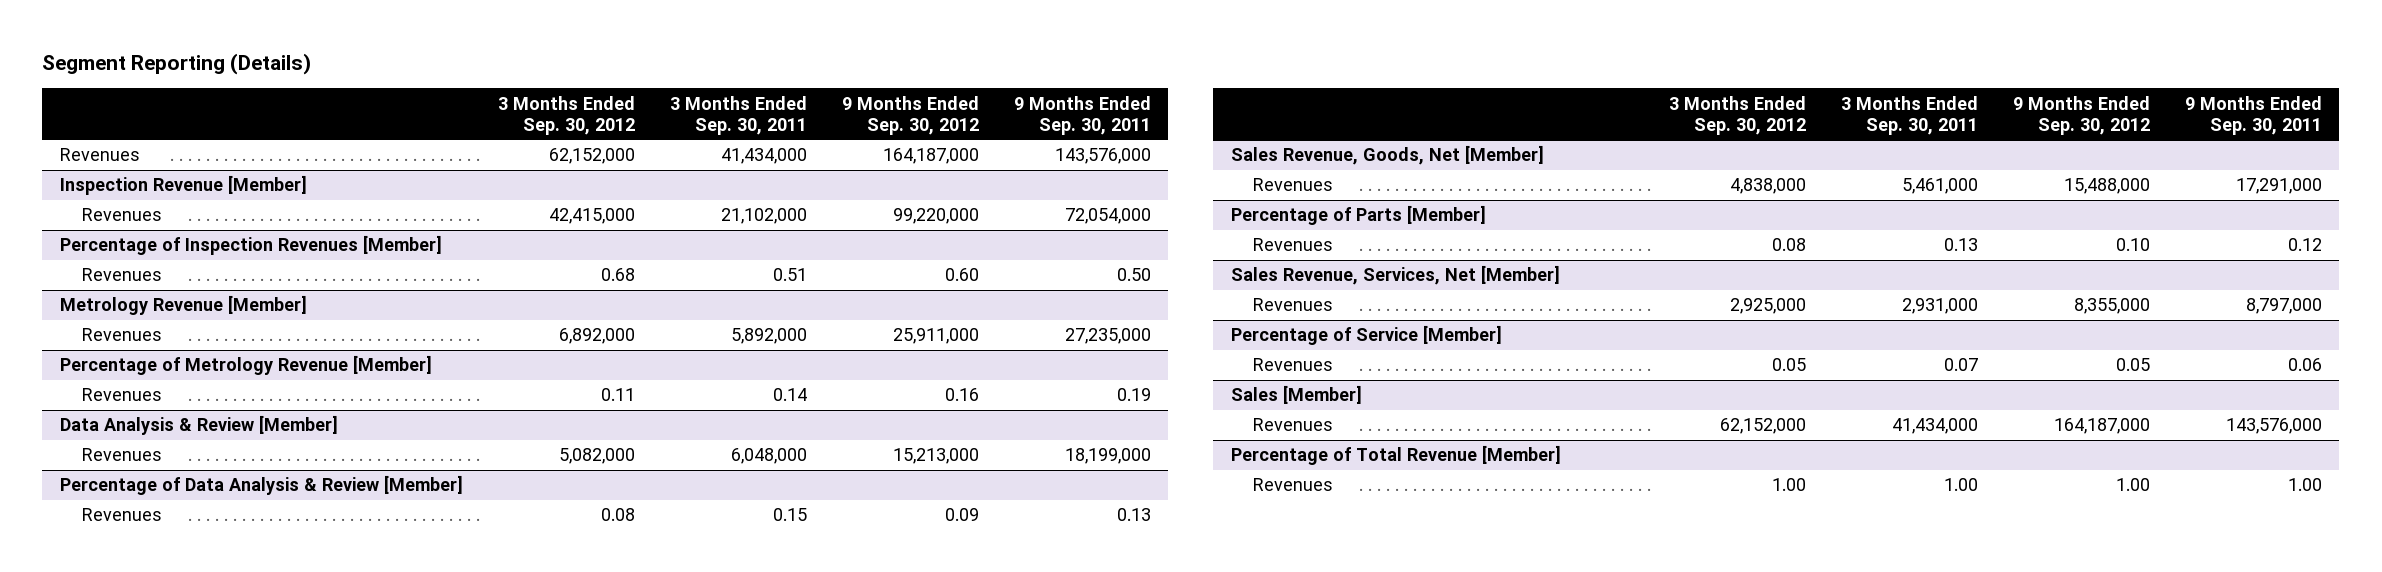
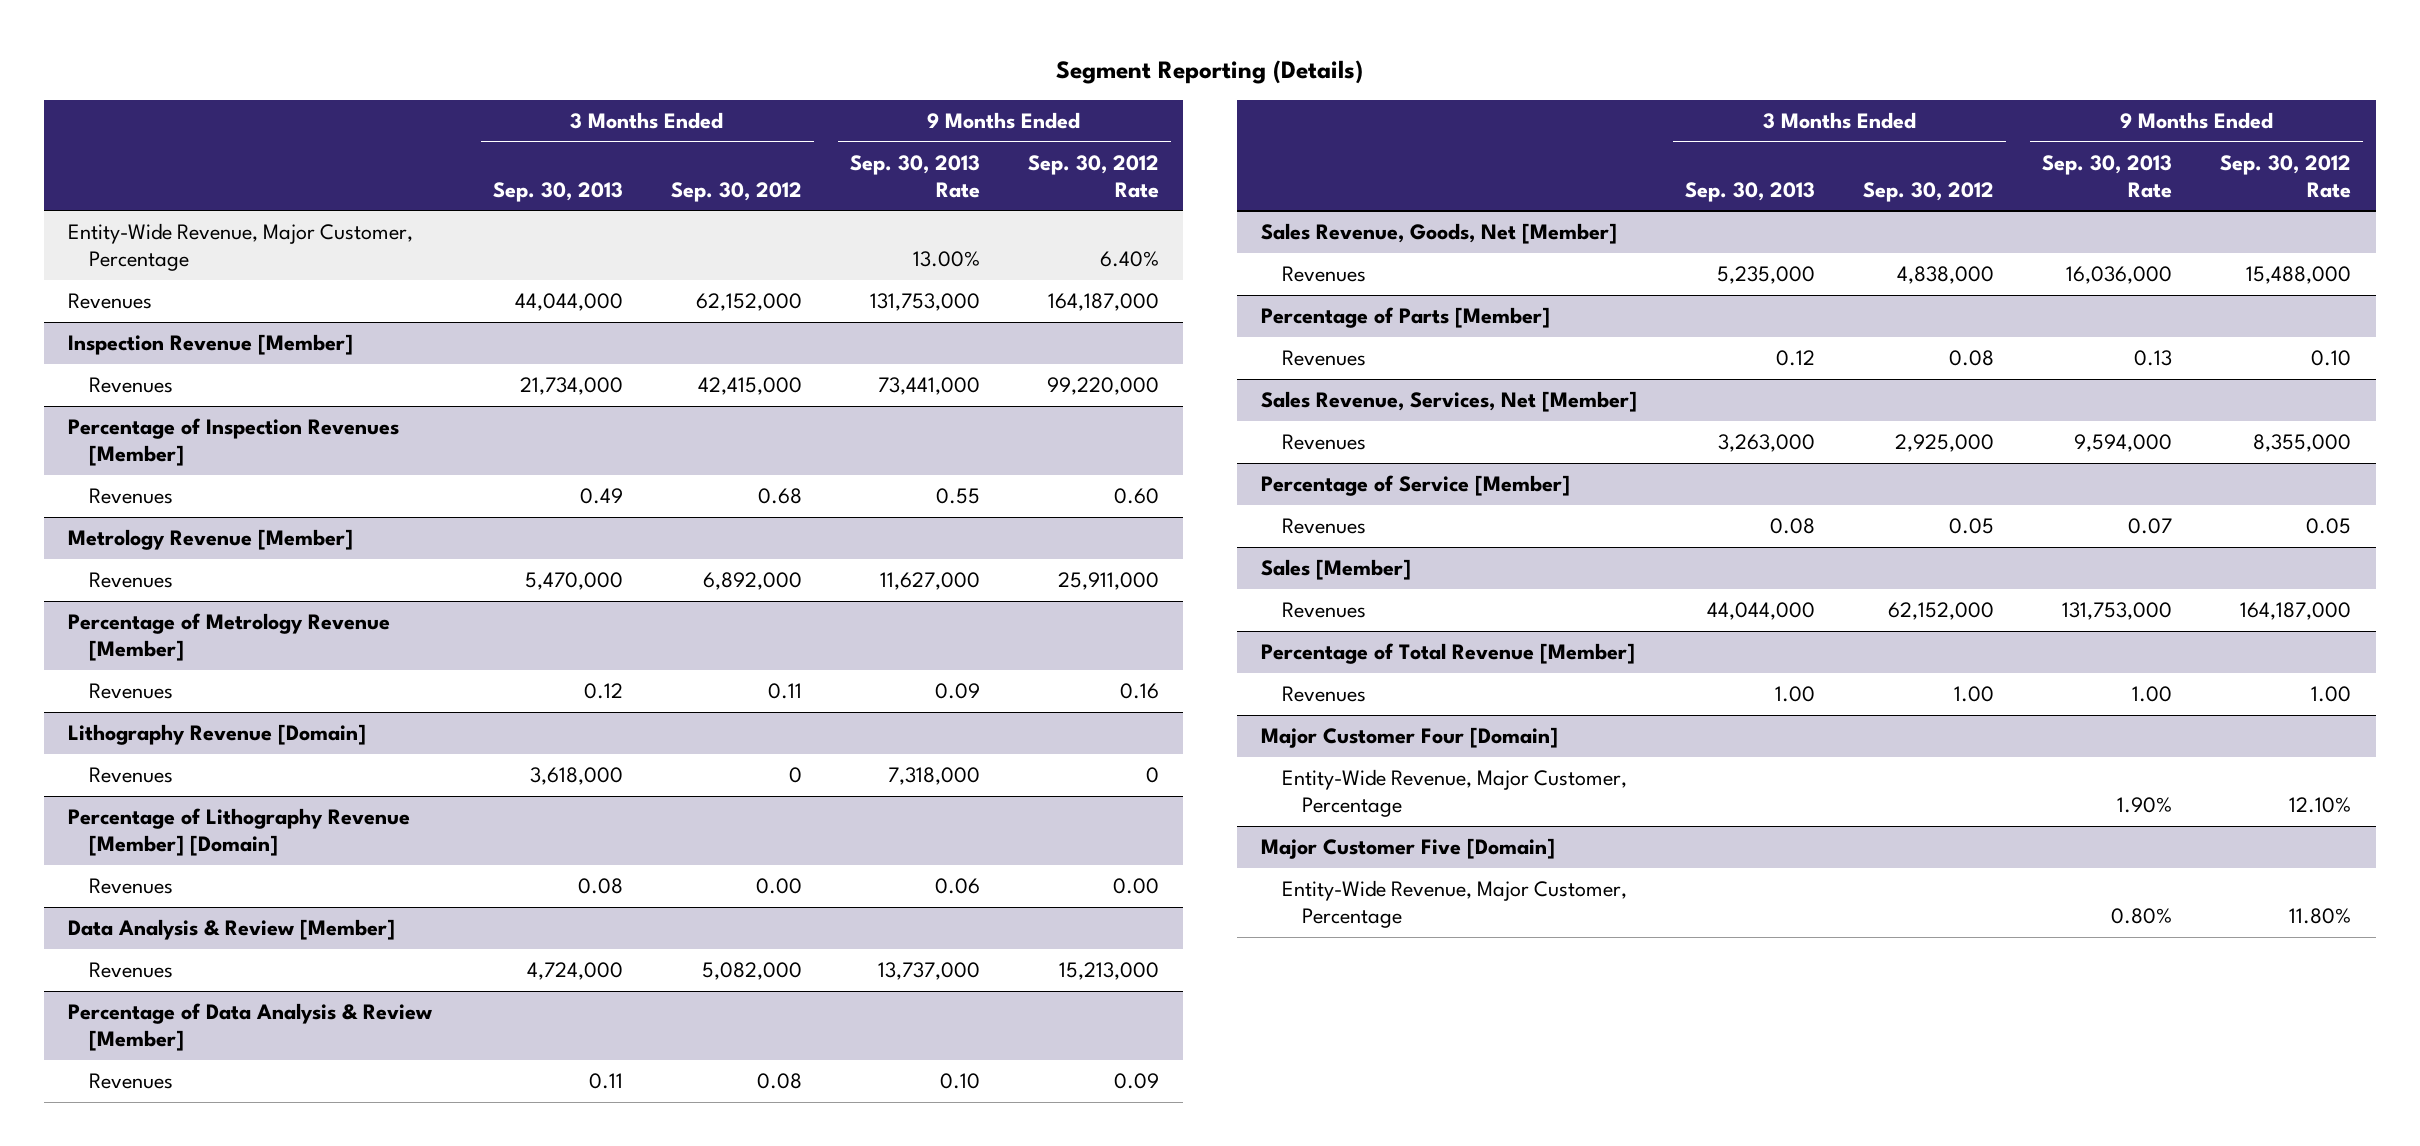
- | 3 Months Ended Sep. 30, 2012 | 3 Months Ended Sep. 30, 2011 | 9 Months Ended Sep. 30, 2012 | 9 Months Ended Sep. 30, 2011
+ | 3 Months Ended Sep. 30, 2013 | 3 Months Ended Sep. 30, 2012 | 9 Months Ended Sep. 30, 2013 Rate | 9 Months Ended Sep. 30, 2012 Rate
+ Entity-Wide Revenue, Major Customer, Percentage | | | 13.00% | 6.40%
+ Lithography Revenue [Domain]
+ Revenues | 3,618,000 | 0 | 7,318,000 | 0
+ Percentage of Lithography Revenue [Member] [Domain]
+ Revenues | 0.08 | 0.00 | 0.06 | 0.00
+ Major Customer Four [Domain]
+ Entity-Wide Revenue, Major Customer, Percentage | | | 1.90% | 12.10%
+ Major Customer Five [Domain]
+ Entity-Wide Revenue, Major Customer, Percentage | | | 0.80% | 11.80%

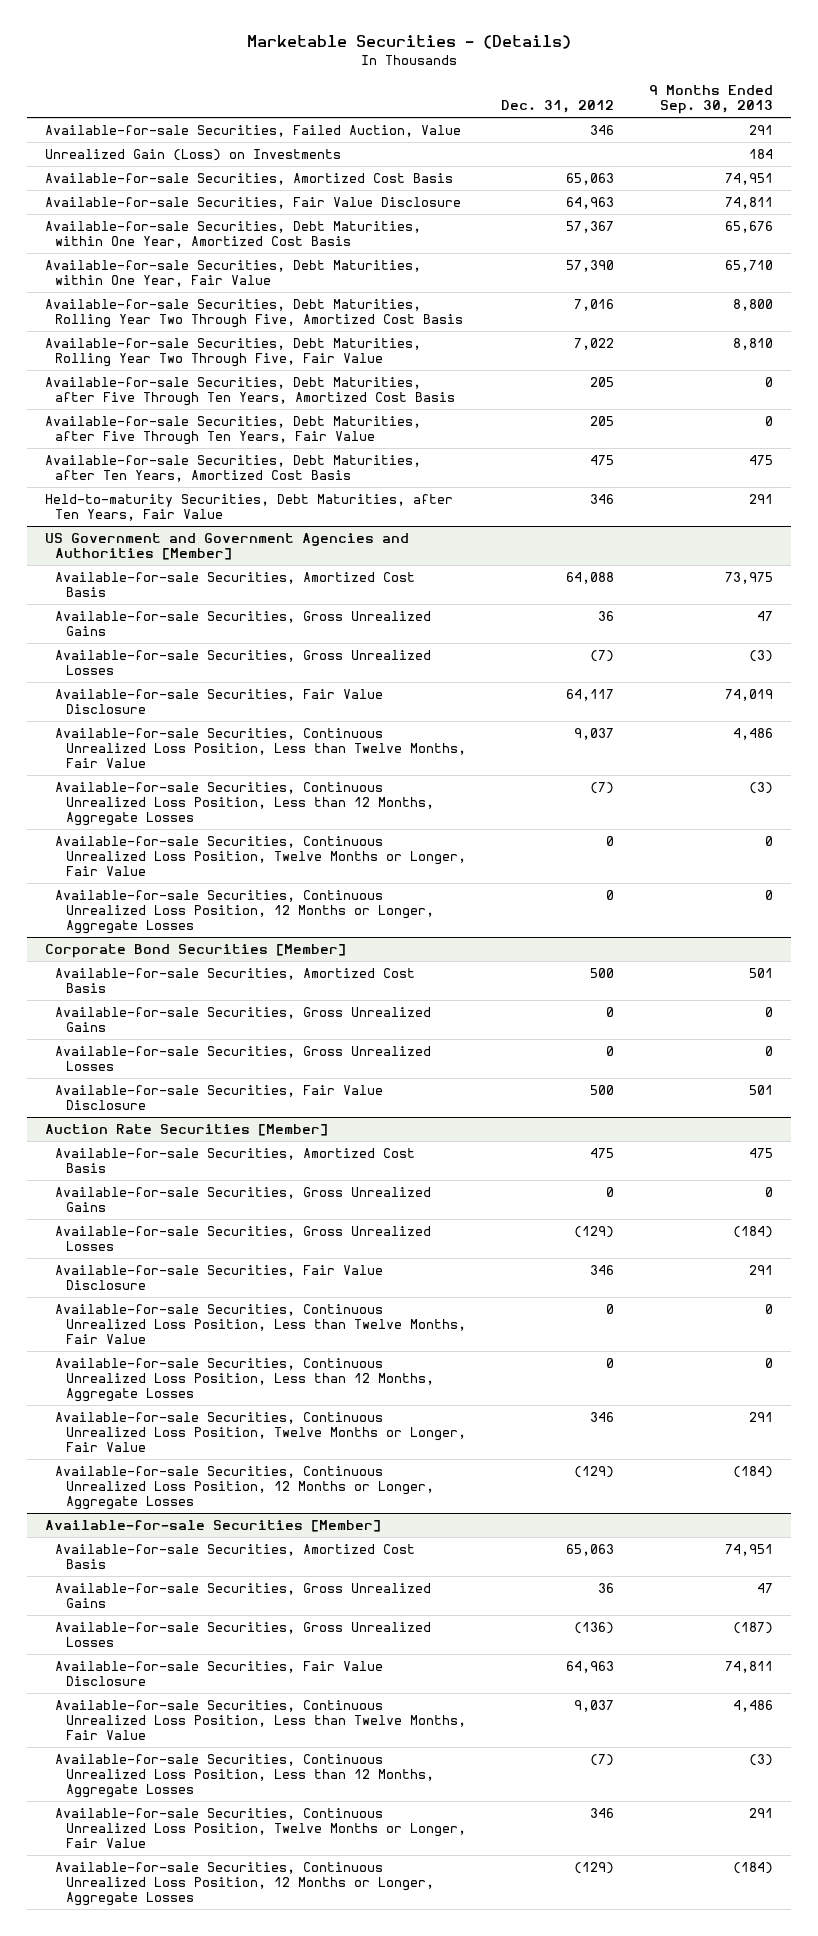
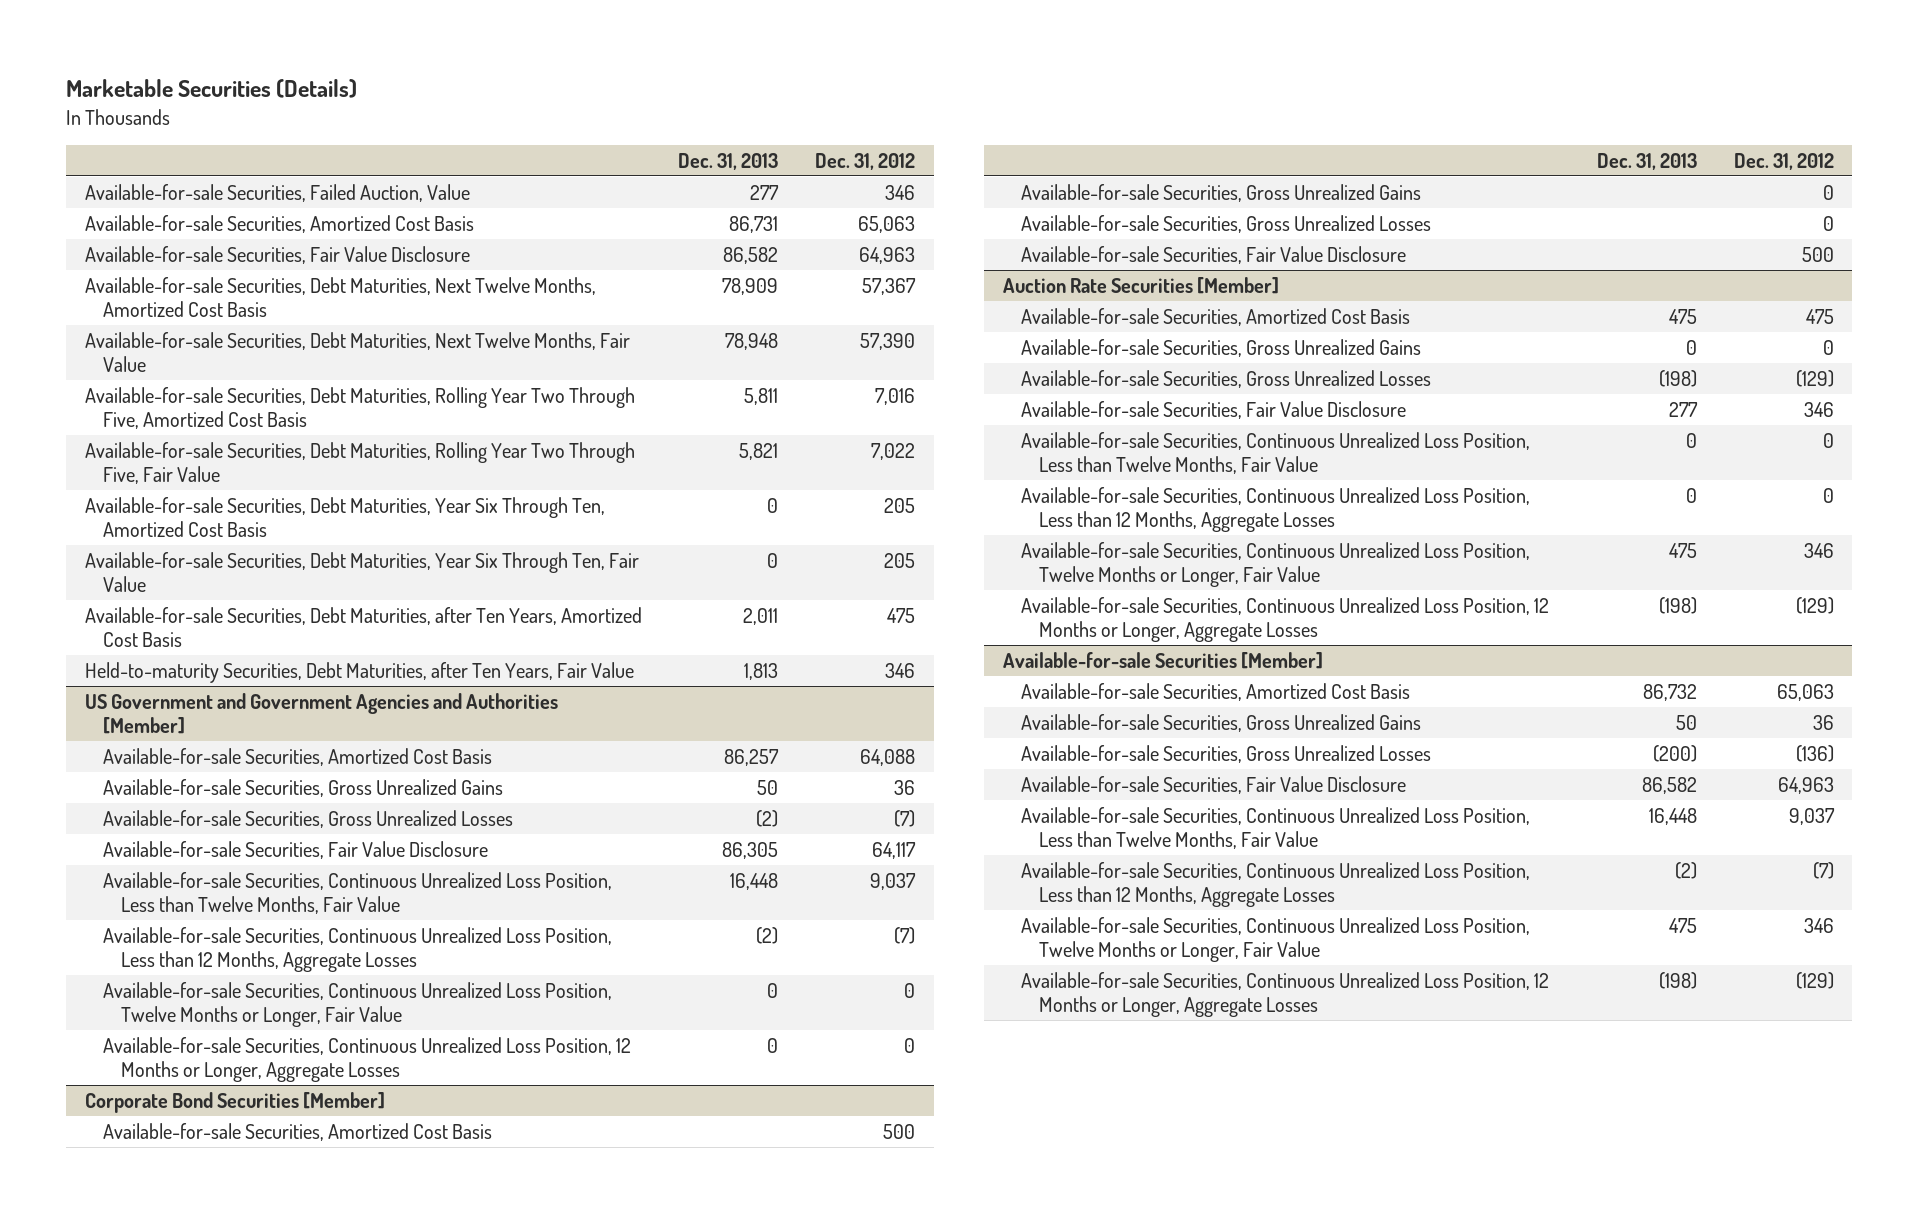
- Marketable Securities - (Details)
+ Marketable Securities (Details)
- | Dec. 31, 2012 | 9 Months Ended Sep. 30, 2013
+ | Dec. 31, 2013 | Dec. 31, 2012
- Unrealized Gain (Loss) on Investments | | 184
- Available-for-sale Securities, Debt Maturities, within One Year, Amortized Cost Basis | 57,367 | 65,676
- Available-for-sale Securities, Debt Maturities, within One Year, Fair Value | 57,390 | 65,710
+ Available-for-sale Securities, Debt Maturities, Next Twelve Months, Amortized Cost Basis | 78,909 | 57,367
+ Available-for-sale Securities, Debt Maturities, Next Twelve Months, Fair Value | 78,948 | 57,390
- Available-for-sale Securities, Debt Maturities, after Five Through Ten Years, Amortized Cost Basis | 205 | 0
- Available-for-sale Securities, Debt Maturities, after Five Through Ten Years, Fair Value | 205 | 0
+ Available-for-sale Securities, Debt Maturities, Year Six Through Ten, Amortized Cost Basis | 0 | 205
+ Available-for-sale Securities, Debt Maturities, Year Six Through Ten, Fair Value | 0 | 205

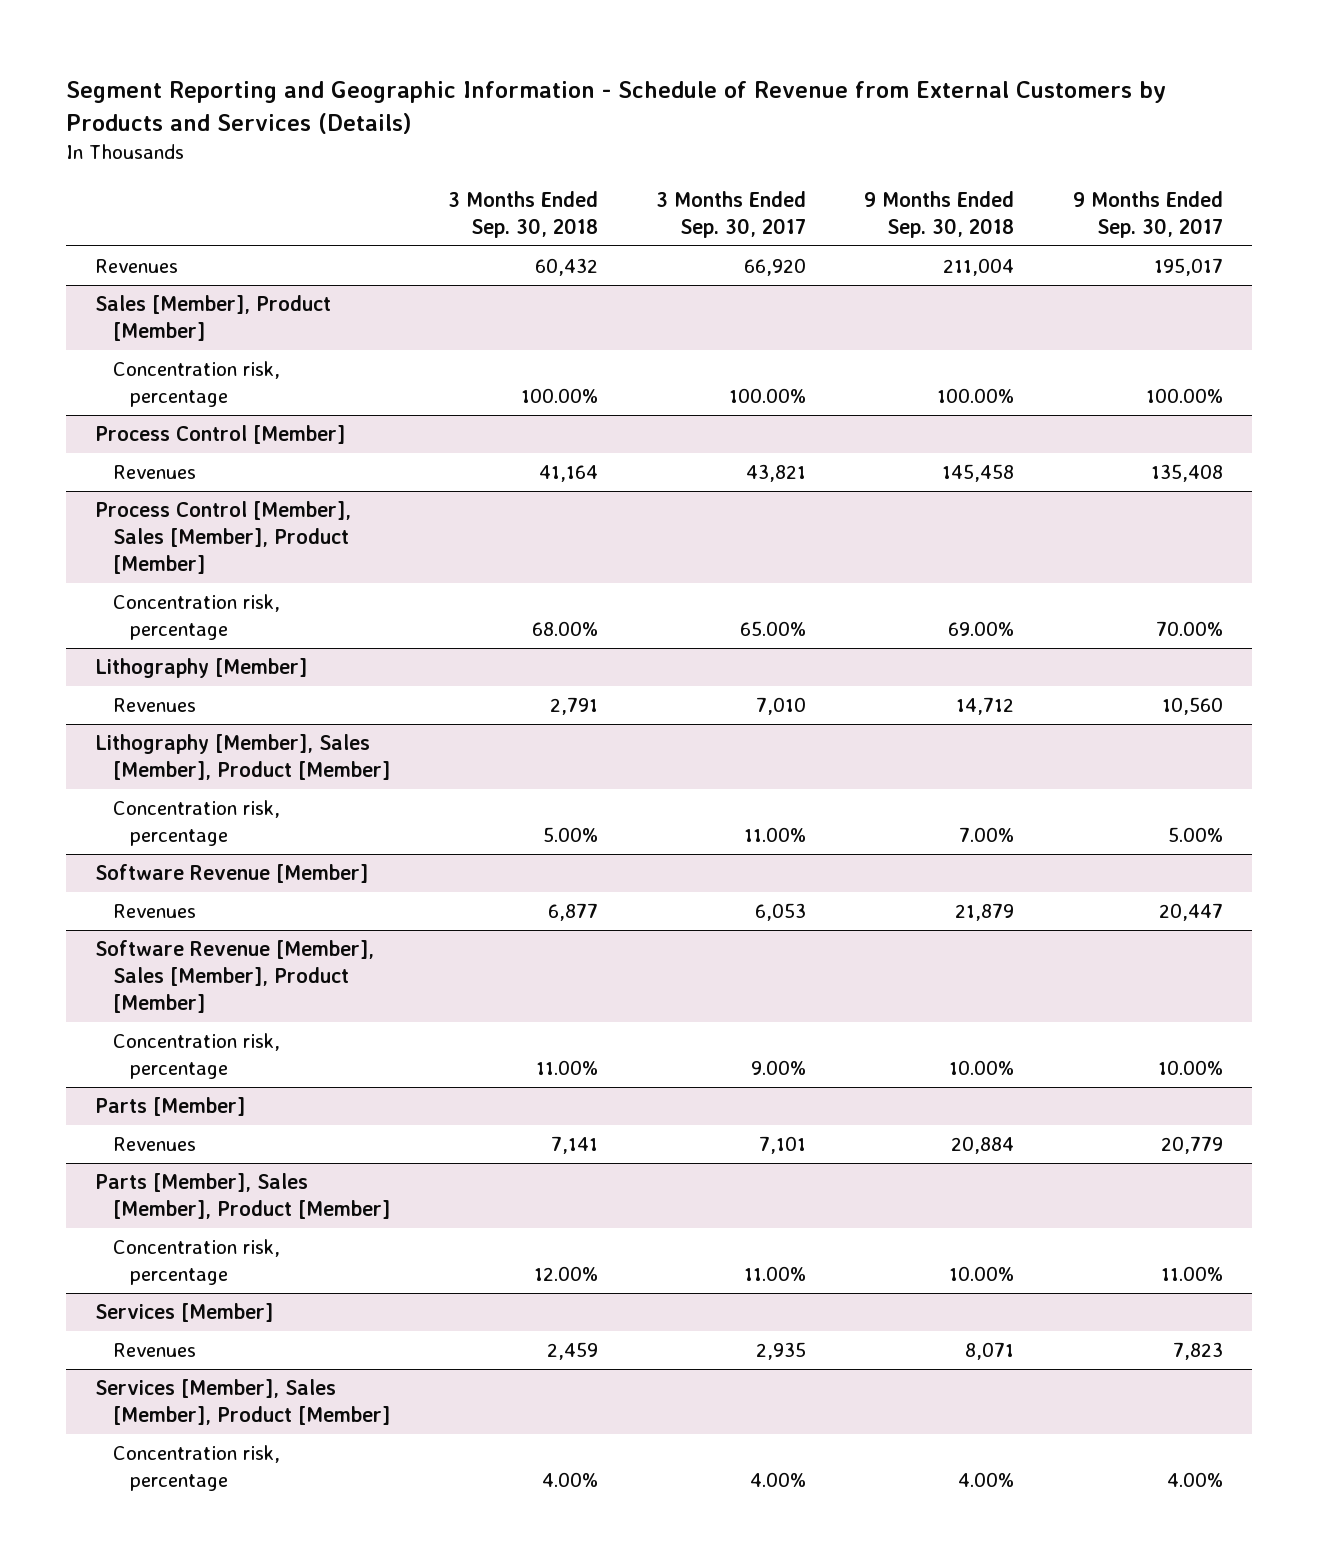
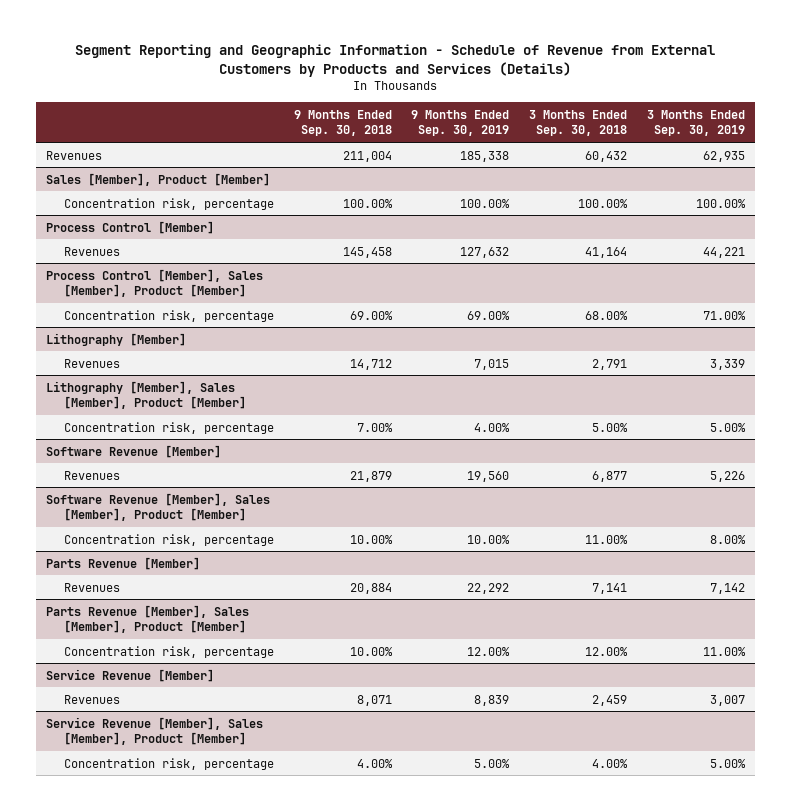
- | 3 Months Ended Sep. 30, 2018 | 3 Months Ended Sep. 30, 2017 | 9 Months Ended Sep. 30, 2018 | 9 Months Ended Sep. 30, 2017
+ | 9 Months Ended Sep. 30, 2018 | 9 Months Ended Sep. 30, 2019 | 3 Months Ended Sep. 30, 2018 | 3 Months Ended Sep. 30, 2019
- Parts [Member]
+ Parts Revenue [Member]
- Parts [Member], Sales [Member], Product [Member]
+ Parts Revenue [Member], Sales [Member], Product [Member]
- Services [Member]
+ Service Revenue [Member]
- Services [Member], Sales [Member], Product [Member]
+ Service Revenue [Member], Sales [Member], Product [Member]

